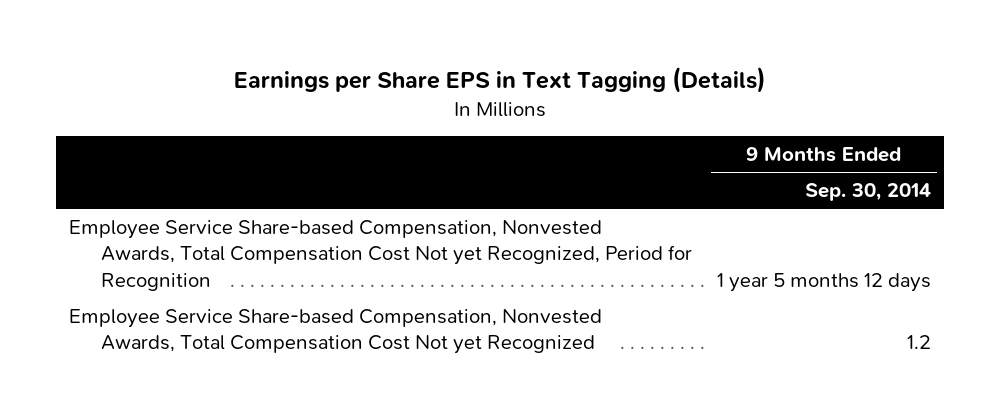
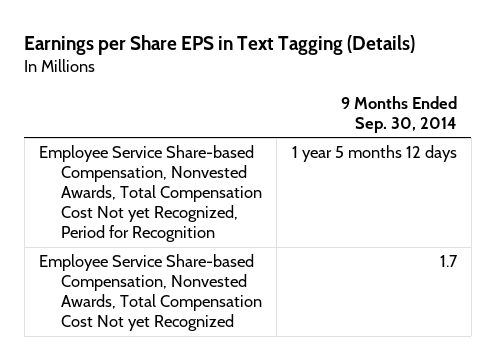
- Employee Service Share-based Compensation, Nonvested Awards, Total Compensation Cost Not yet Recognized | 1.2
+ Employee Service Share-based Compensation, Nonvested Awards, Total Compensation Cost Not yet Recognized | 1.7

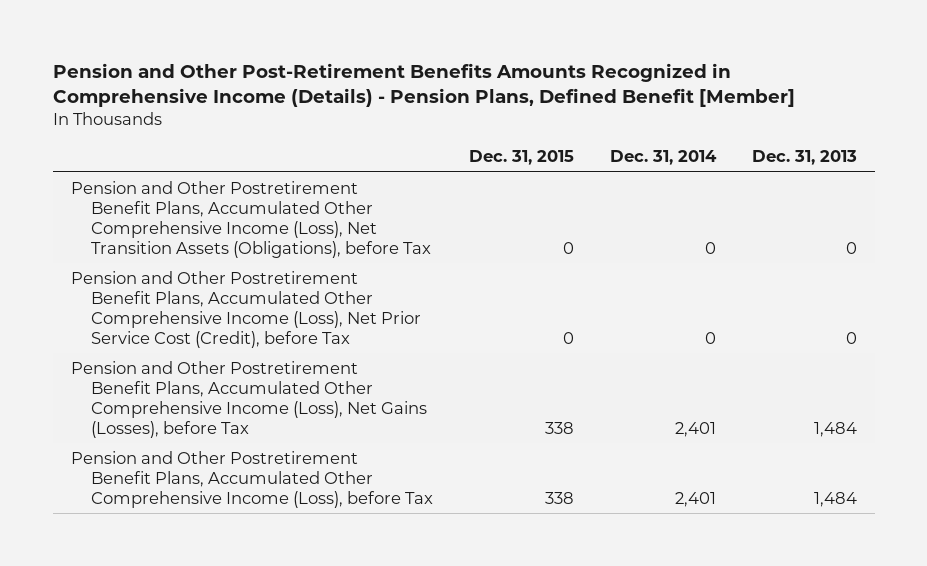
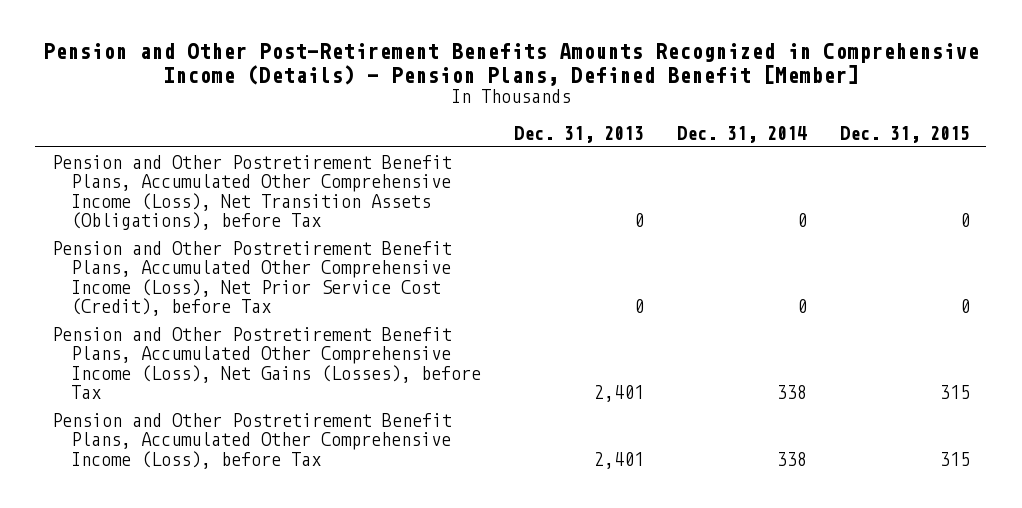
- | Dec. 31, 2015 | Dec. 31, 2014 | Dec. 31, 2013
+ | Dec. 31, 2013 | Dec. 31, 2014 | Dec. 31, 2015
- Pension and Other Postretirement Benefit Plans, Accumulated Other Comprehensive Income (Loss), Net Gains (Losses), before Tax | 338 | 2,401 | 1,484
- Pension and Other Postretirement Benefit Plans, Accumulated Other Comprehensive Income (Loss), before Tax | 338 | 2,401 | 1,484
+ Pension and Other Postretirement Benefit Plans, Accumulated Other Comprehensive Income (Loss), Net Gains (Losses), before Tax | 2,401 | 338 | 315
+ Pension and Other Postretirement Benefit Plans, Accumulated Other Comprehensive Income (Loss), before Tax | 2,401 | 338 | 315

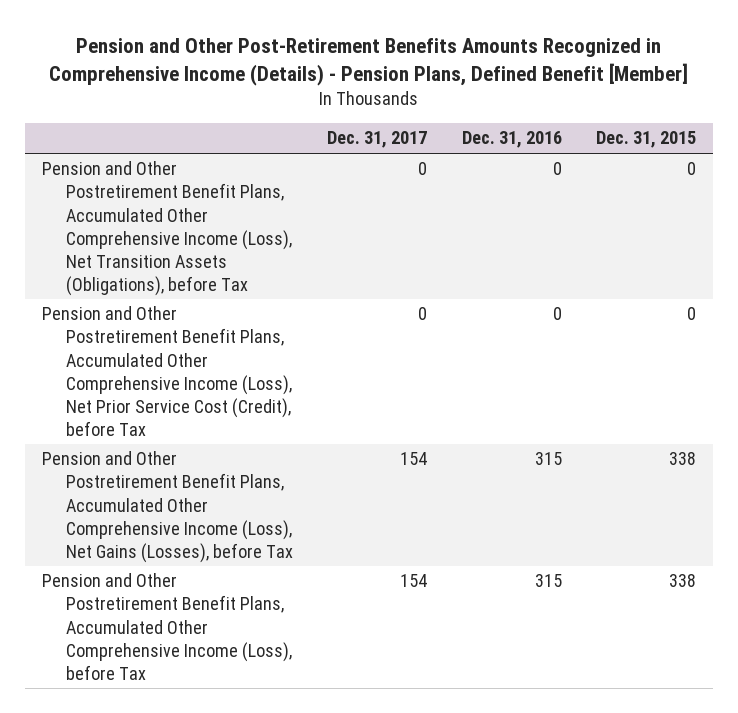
- | Dec. 31, 2013 | Dec. 31, 2014 | Dec. 31, 2015
+ | Dec. 31, 2017 | Dec. 31, 2016 | Dec. 31, 2015
- Pension and Other Postretirement Benefit Plans, Accumulated Other Comprehensive Income (Loss), Net Gains (Losses), before Tax | 2,401 | 338 | 315
- Pension and Other Postretirement Benefit Plans, Accumulated Other Comprehensive Income (Loss), before Tax | 2,401 | 338 | 315
+ Pension and Other Postretirement Benefit Plans, Accumulated Other Comprehensive Income (Loss), Net Gains (Losses), before Tax | 154 | 315 | 338
+ Pension and Other Postretirement Benefit Plans, Accumulated Other Comprehensive Income (Loss), before Tax | 154 | 315 | 338

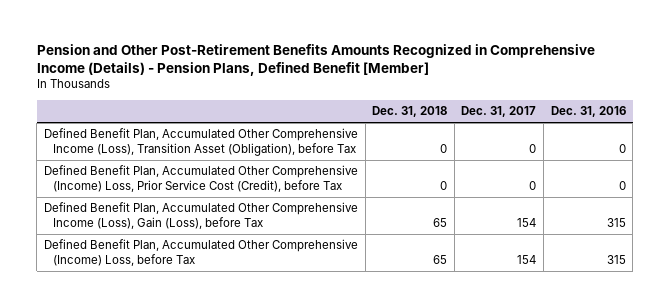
- | Dec. 31, 2017 | Dec. 31, 2016 | Dec. 31, 2015
+ | Dec. 31, 2018 | Dec. 31, 2017 | Dec. 31, 2016
- Pension and Other Postretirement Benefit Plans, Accumulated Other Comprehensive Income (Loss), Net Transition Assets (Obligations), before Tax | 0 | 0 | 0
- Pension and Other Postretirement Benefit Plans, Accumulated Other Comprehensive Income (Loss), Net Prior Service Cost (Credit), before Tax | 0 | 0 | 0
- Pension and Other Postretirement Benefit Plans, Accumulated Other Comprehensive Income (Loss), Net Gains (Losses), before Tax | 154 | 315 | 338
- Pension and Other Postretirement Benefit Plans, Accumulated Other Comprehensive Income (Loss), before Tax | 154 | 315 | 338
+ Defined Benefit Plan, Accumulated Other Comprehensive Income (Loss), Transition Asset (Obligation), before Tax | 0 | 0 | 0
+ Defined Benefit Plan, Accumulated Other Comprehensive (Income) Loss, Prior Service Cost (Credit), before Tax | 0 | 0 | 0
+ Defined Benefit Plan, Accumulated Other Comprehensive Income (Loss), Gain (Loss), before Tax | 65 | 154 | 315
+ Defined Benefit Plan, Accumulated Other Comprehensive (Income) Loss, before Tax | 65 | 154 | 315

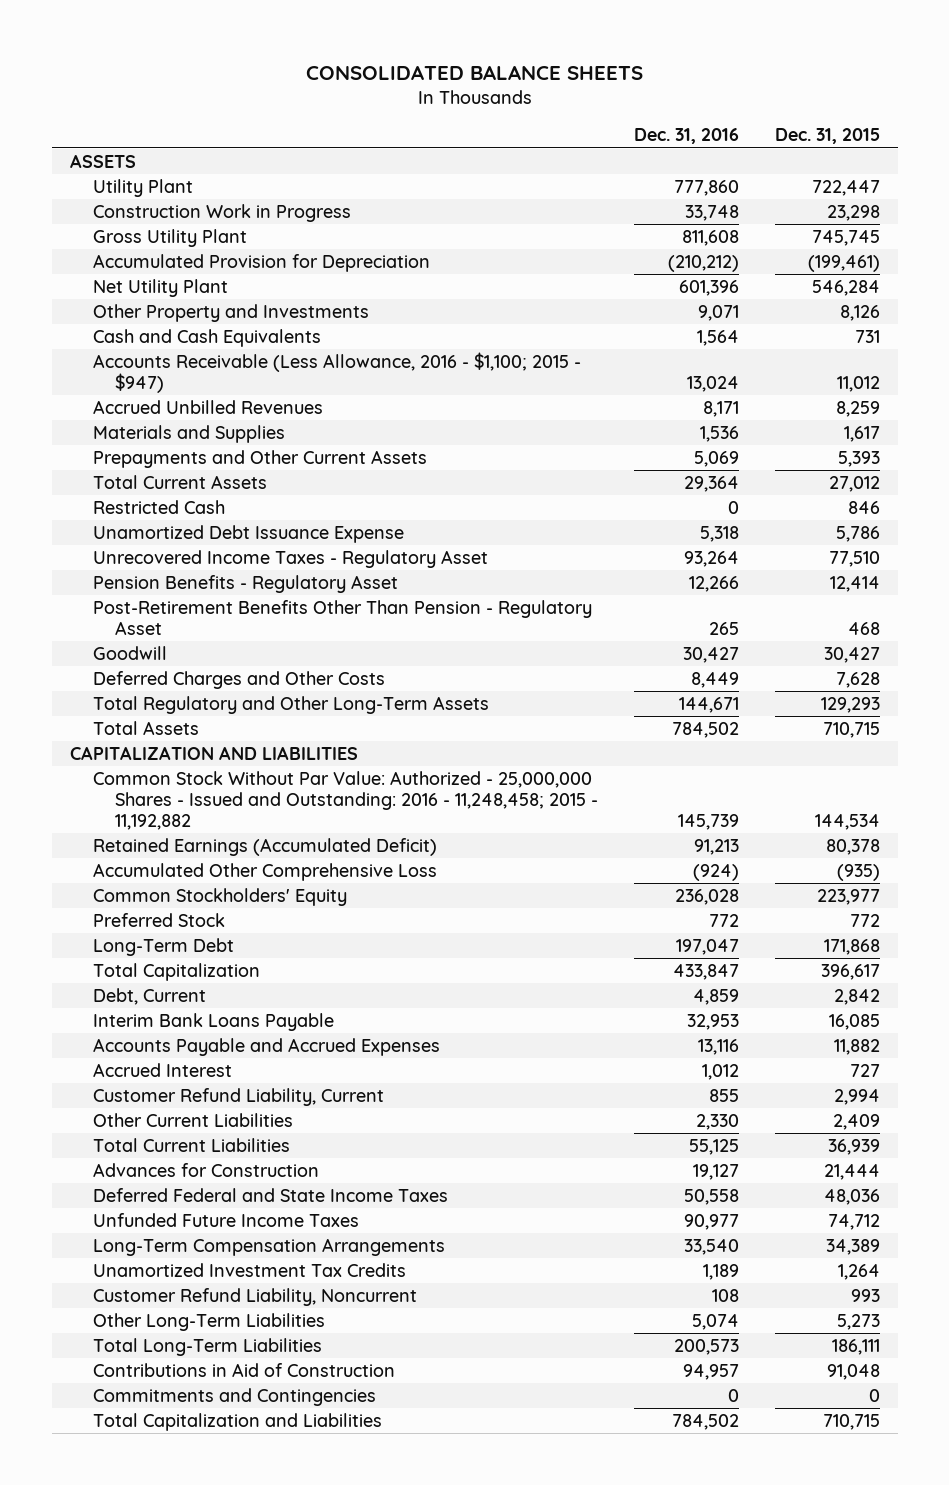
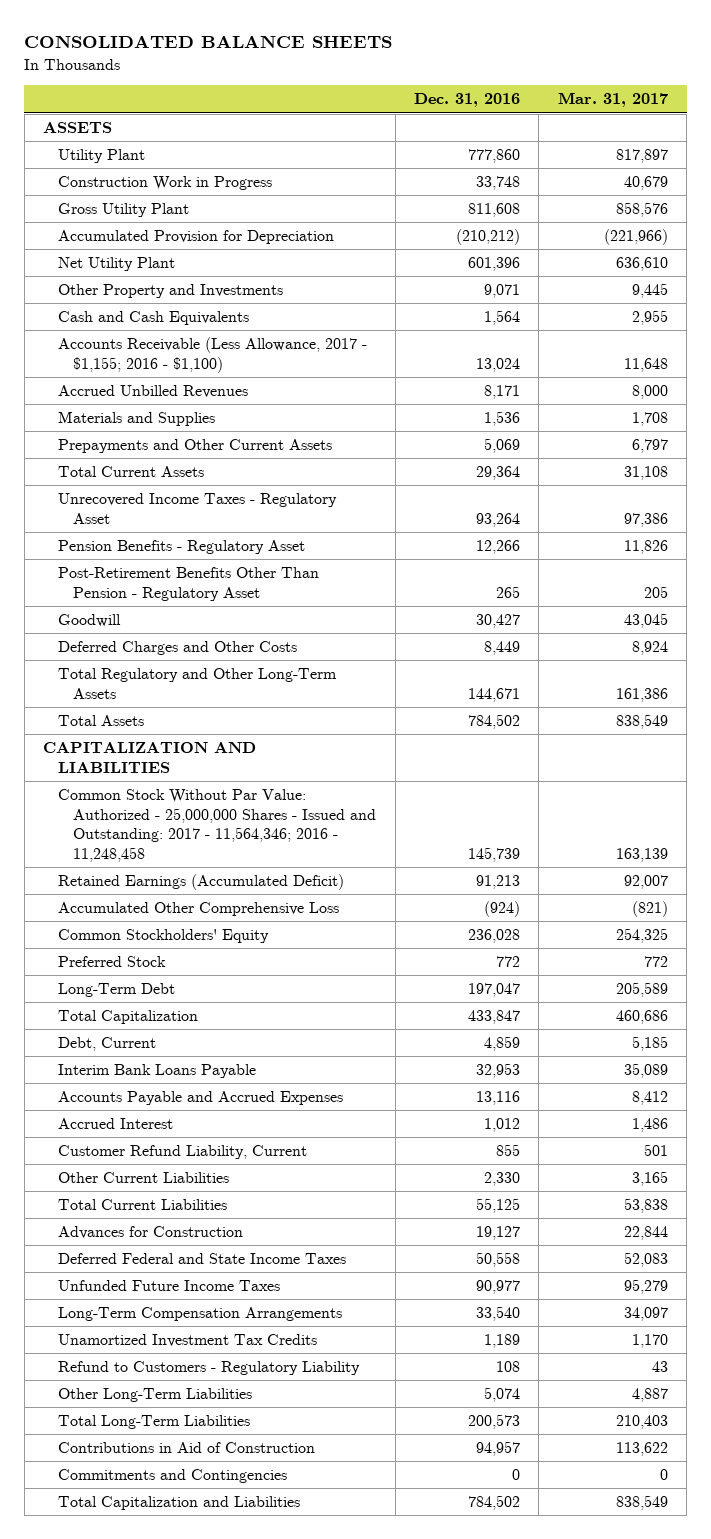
- | Dec. 31, 2016 | Dec. 31, 2015
+ | Dec. 31, 2016 | Mar. 31, 2017
- Accounts Receivable (Less Allowance, 2016 - $1,100; 2015 - $947) | 13,024 | 11,012
+ Accounts Receivable (Less Allowance, 2017 - $1,155; 2016 - $1,100) | 13,024 | 11,648
- Restricted Cash | 0 | 846
- Unamortized Debt Issuance Expense | 5,318 | 5,786
- Common Stock Without Par Value: Authorized - 25,000,000 Shares - Issued and Outstanding: 2016 - 11,248,458; 2015 - 11,192,882 | 145,739 | 144,534
+ Common Stock Without Par Value: Authorized - 25,000,000 Shares - Issued and Outstanding: 2017 - 11,564,346; 2016 - 11,248,458 | 145,739 | 163,139
- Customer Refund Liability, Noncurrent | 108 | 993
+ Refund to Customers - Regulatory Liability | 108 | 43

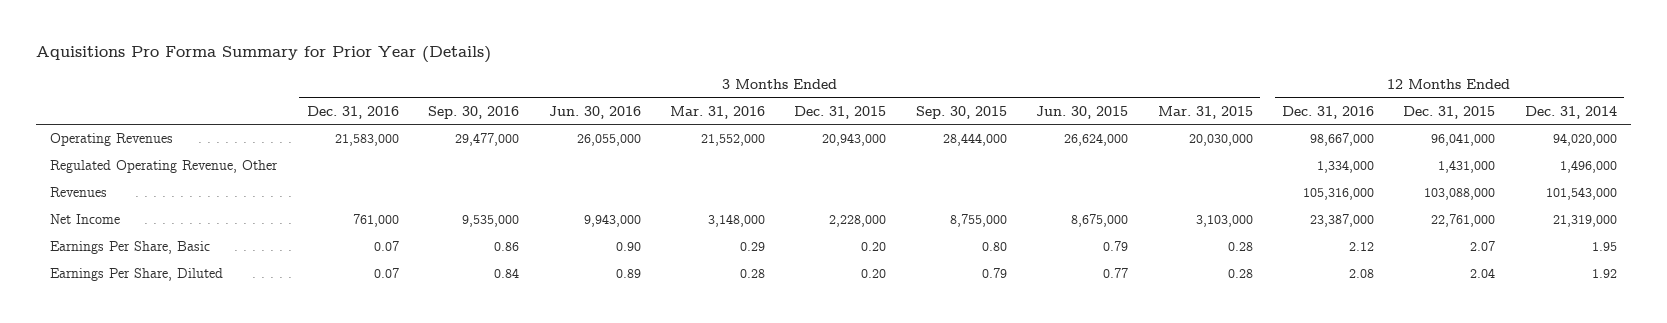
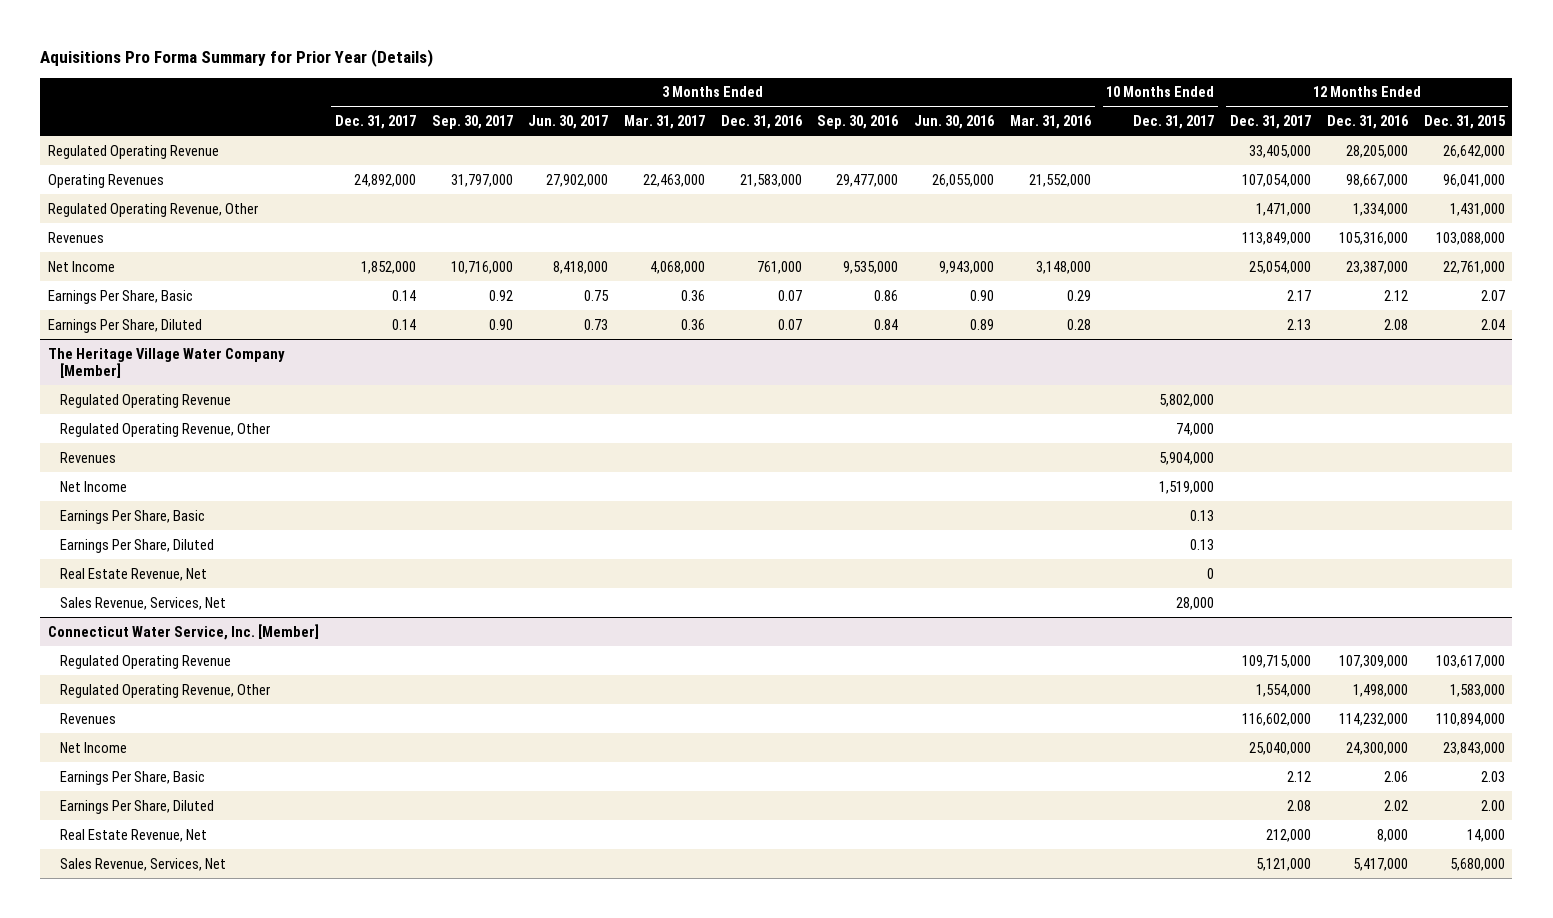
- | 3 Months Ended Dec. 31, 2016 | 3 Months Ended Sep. 30, 2016 | 3 Months Ended Jun. 30, 2016 | 3 Months Ended Mar. 31, 2016 | 3 Months Ended Dec. 31, 2015 | 3 Months Ended Sep. 30, 2015 | 3 Months Ended Jun. 30, 2015 | 3 Months Ended Mar. 31, 2015 | 12 Months Ended Dec. 31, 2016 | 12 Months Ended Dec. 31, 2015 | 12 Months Ended Dec. 31, 2014
+ | 3 Months Ended Dec. 31, 2017 | 3 Months Ended Sep. 30, 2017 | 3 Months Ended Jun. 30, 2017 | 3 Months Ended Mar. 31, 2017 | 3 Months Ended Dec. 31, 2016 | 3 Months Ended Sep. 30, 2016 | 3 Months Ended Jun. 30, 2016 | 3 Months Ended Mar. 31, 2016 | 10 Months Ended Dec. 31, 2017 | 12 Months Ended Dec. 31, 2017 | 12 Months Ended Dec. 31, 2016 | 12 Months Ended Dec. 31, 2015
+ Regulated Operating Revenue | | | | | | | | | | 33,405,000 | 28,205,000 | 26,642,000
+ The Heritage Village Water Company [Member]
+ Regulated Operating Revenue | | | | | | | | | 5,802,000 | | |
+ Regulated Operating Revenue, Other | | | | | | | | | 74,000 | | |
+ Revenues | | | | | | | | | 5,904,000 | | |
+ Net Income | | | | | | | | | 1,519,000 | | |
+ Earnings Per Share, Basic | | | | | | | | | 0.13 | | |
+ Earnings Per Share, Diluted | | | | | | | | | 0.13 | | |
+ Real Estate Revenue, Net | | | | | | | | | 0 | | |
+ Sales Revenue, Services, Net | | | | | | | | | 28,000 | | |
+ Connecticut Water Service, Inc. [Member]
+ Regulated Operating Revenue | | | | | | | | | | 109,715,000 | 107,309,000 | 103,617,000
+ Regulated Operating Revenue, Other | | | | | | | | | | 1,554,000 | 1,498,000 | 1,583,000
+ Revenues | | | | | | | | | | 116,602,000 | 114,232,000 | 110,894,000
+ Net Income | | | | | | | | | | 25,040,000 | 24,300,000 | 23,843,000
+ Earnings Per Share, Basic | | | | | | | | | | 2.12 | 2.06 | 2.03
+ Earnings Per Share, Diluted | | | | | | | | | | 2.08 | 2.02 | 2.00
+ Real Estate Revenue, Net | | | | | | | | | | 212,000 | 8,000 | 14,000
+ Sales Revenue, Services, Net | | | | | | | | | | 5,121,000 | 5,417,000 | 5,680,000

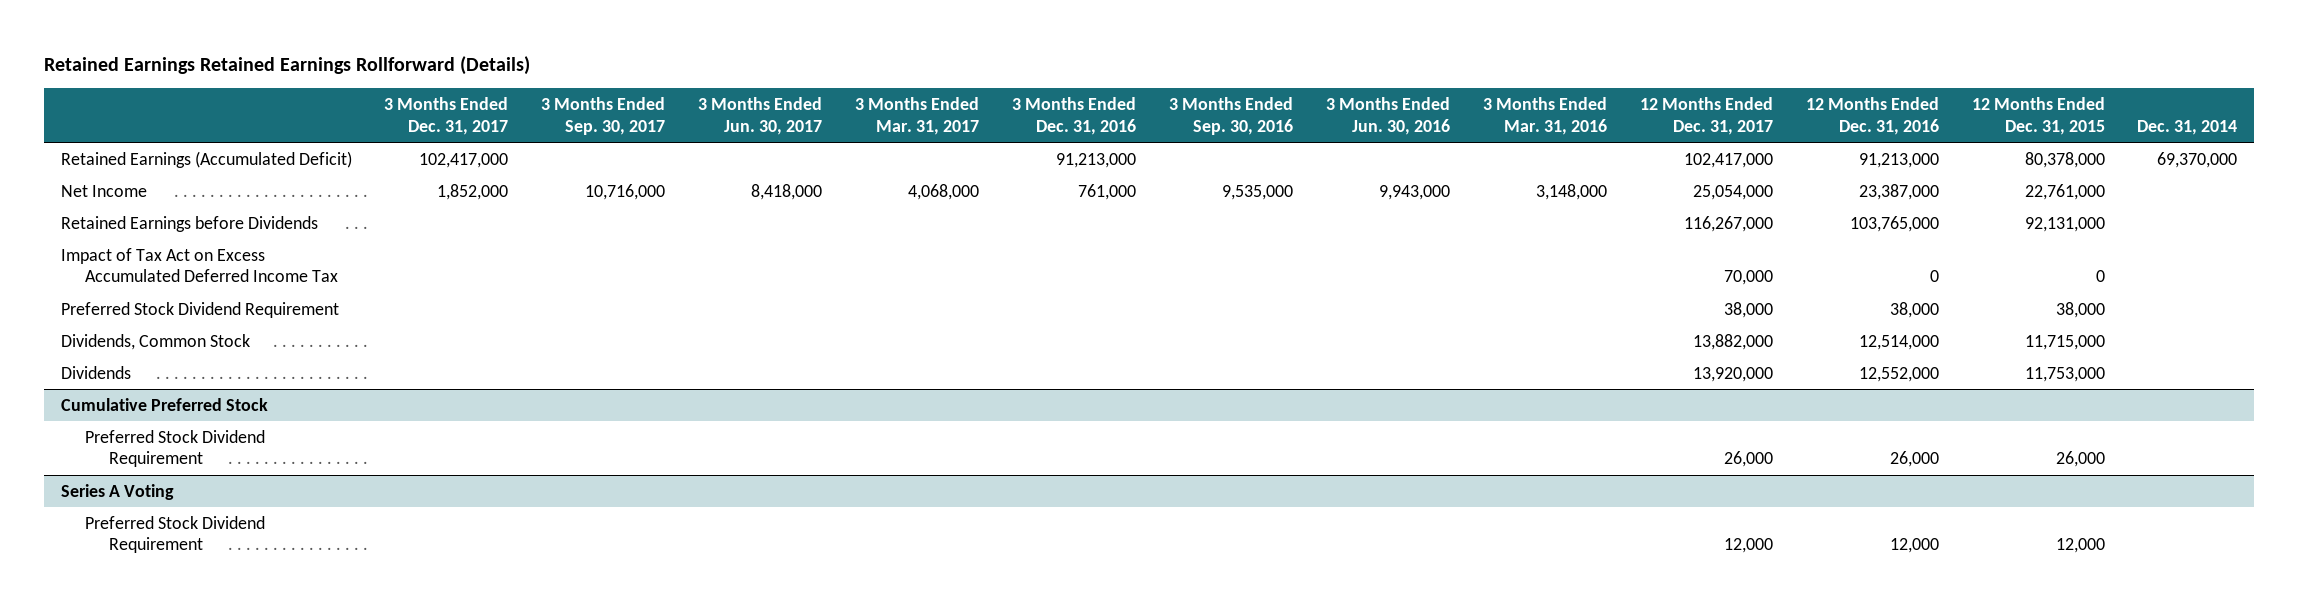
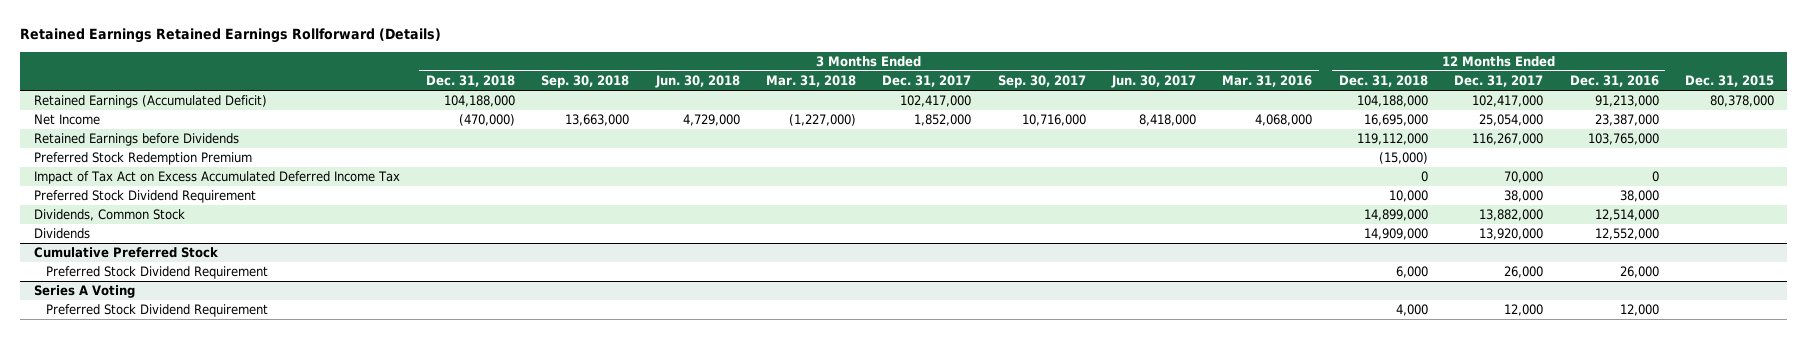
- | 3 Months Ended Dec. 31, 2017 | 3 Months Ended Sep. 30, 2017 | 3 Months Ended Jun. 30, 2017 | 3 Months Ended Mar. 31, 2017 | 3 Months Ended Dec. 31, 2016 | 3 Months Ended Sep. 30, 2016 | 3 Months Ended Jun. 30, 2016 | 3 Months Ended Mar. 31, 2016 | 12 Months Ended Dec. 31, 2017 | 12 Months Ended Dec. 31, 2016 | 12 Months Ended Dec. 31, 2015 | Dec. 31, 2014
+ | 3 Months Ended Dec. 31, 2018 | 3 Months Ended Sep. 30, 2018 | 3 Months Ended Jun. 30, 2018 | 3 Months Ended Mar. 31, 2018 | 3 Months Ended Dec. 31, 2017 | 3 Months Ended Sep. 30, 2017 | 3 Months Ended Jun. 30, 2017 | 3 Months Ended Mar. 31, 2016 | 12 Months Ended Dec. 31, 2018 | 12 Months Ended Dec. 31, 2017 | 12 Months Ended Dec. 31, 2016 | Dec. 31, 2015
- Net Income | 1,852,000 | 10,716,000 | 8,418,000 | 4,068,000 | 761,000 | 9,535,000 | 9,943,000 | 3,148,000 | 25,054,000 | 23,387,000 | 22,761,000 |
+ Net Income | (470,000) | 13,663,000 | 4,729,000 | (1,227,000) | 1,852,000 | 10,716,000 | 8,418,000 | 4,068,000 | 16,695,000 | 25,054,000 | 23,387,000 |
+ Preferred Stock Redemption Premium | | | | | | | | | (15,000) | | |

